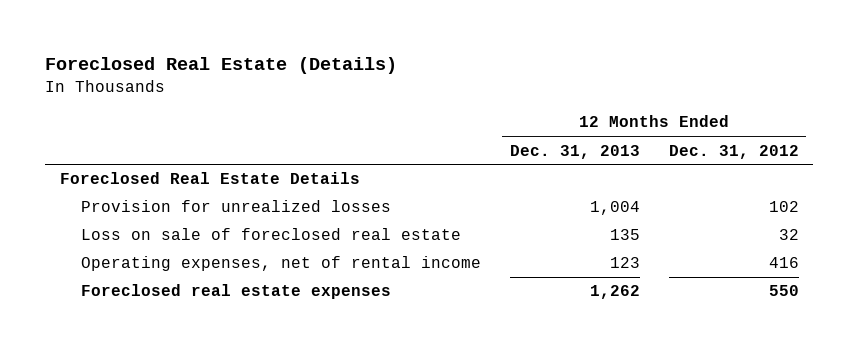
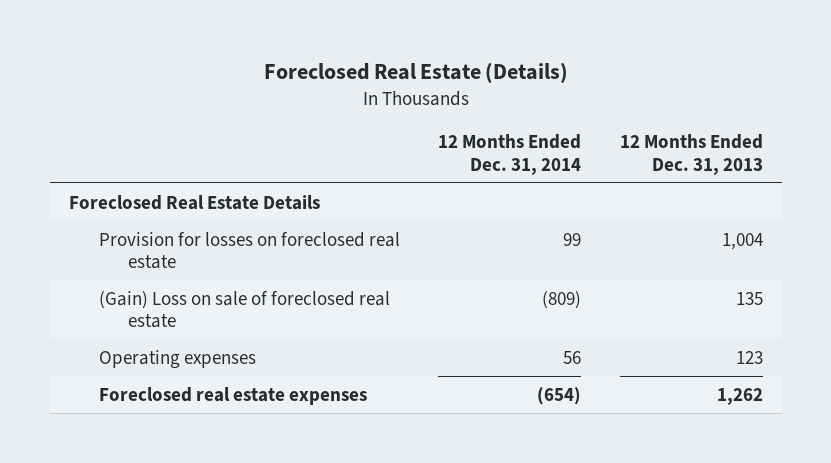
- | 12 Months Ended Dec. 31, 2013 | 12 Months Ended Dec. 31, 2012
+ | 12 Months Ended Dec. 31, 2014 | 12 Months Ended Dec. 31, 2013
- Provision for unrealized losses | 1,004 | 102
- Loss on sale of foreclosed real estate | 135 | 32
- Operating expenses, net of rental income | 123 | 416
+ Provision for losses on foreclosed real estate | 99 | 1,004
+ (Gain) Loss on sale of foreclosed real estate | (809) | 135
+ Operating expenses | 56 | 123

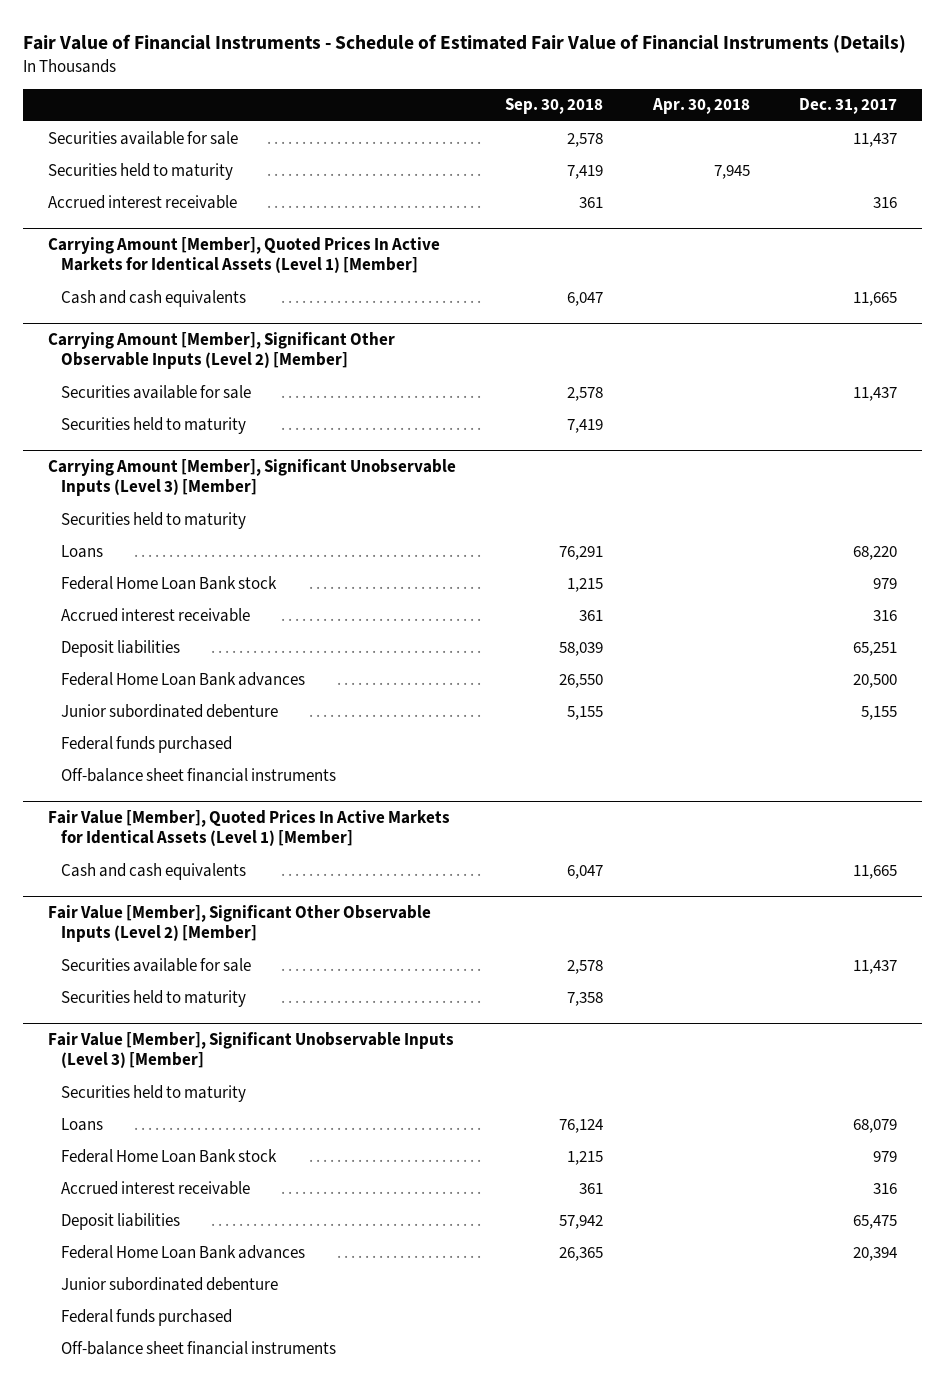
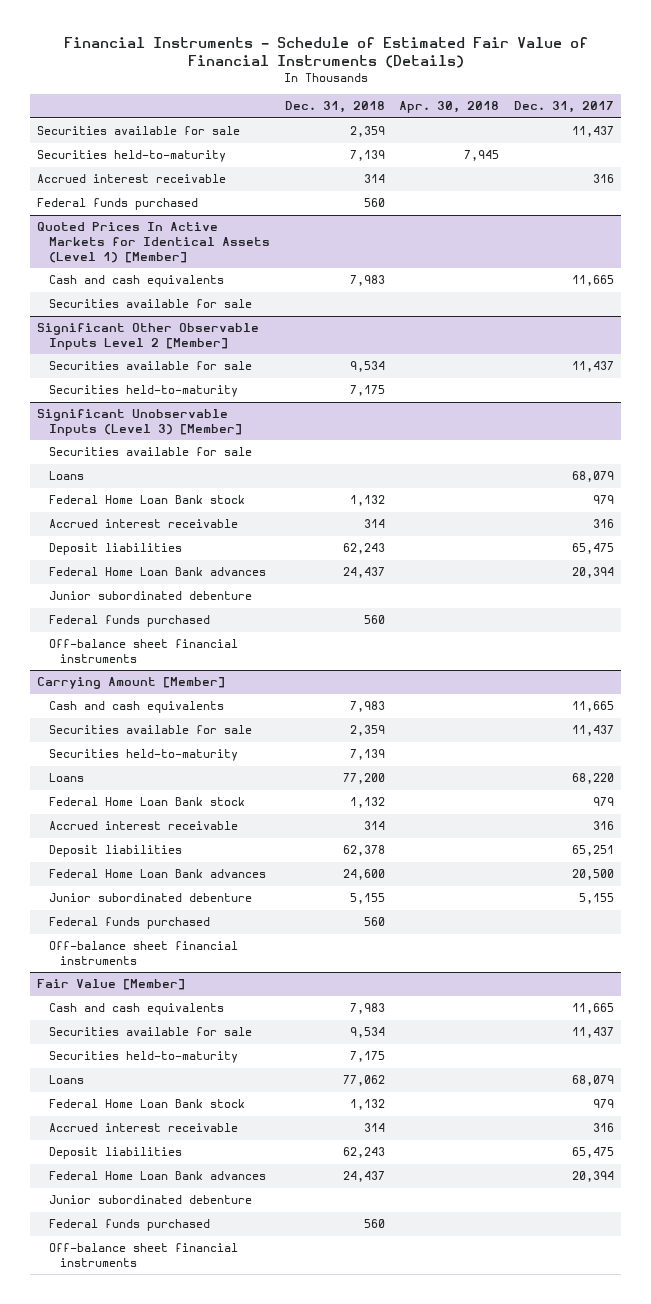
- Fair Value of Financial Instruments - Schedule of Estimated Fair Value of Financial Instruments (Details)
+ Financial Instruments - Schedule of Estimated Fair Value of Financial Instruments (Details)
- | Sep. 30, 2018 | Apr. 30, 2018 | Dec. 31, 2017
+ | Dec. 31, 2018 | Apr. 30, 2018 | Dec. 31, 2017
- Securities held to maturity | 7,419 | 7,945 |
+ Securities held-to-maturity | 7,139 | 7,945 |
- Carrying Amount [Member], Quoted Prices In Active Markets for Identical Assets (Level 1) [Member]
+ Federal funds purchased | 560 | |
+ Quoted Prices In Active Markets for Identical Assets (Level 1) [Member]
- Carrying Amount [Member], Significant Other Observable Inputs (Level 2) [Member]
+ Securities available for sale
+ Significant Other Observable Inputs Level 2 [Member]
- Securities held to maturity | 7,419 | |
- Carrying Amount [Member], Significant Unobservable Inputs (Level 3) [Member]
- Securities held to maturity
+ Securities held-to-maturity | 7,175 | |
+ Significant Unobservable Inputs (Level 3) [Member]
+ Securities available for sale
+ Loans | | | 68,079
+ Federal Home Loan Bank stock | 1,132 | | 979
+ Accrued interest receivable | 314 | | 316
+ Deposit liabilities | 62,243 | | 65,475
+ Federal Home Loan Bank advances | 24,437 | | 20,394
+ Junior subordinated debenture
+ Federal funds purchased | 560 | |
+ Off-balance sheet financial instruments
+ Carrying Amount [Member]
+ Cash and cash equivalents | 7,983 | | 11,665
+ Securities available for sale | 2,359 | | 11,437
+ Securities held-to-maturity | 7,139 | |
- Fair Value [Member], Quoted Prices In Active Markets for Identical Assets (Level 1) [Member]
+ Fair Value [Member]
- Fair Value [Member], Significant Other Observable Inputs (Level 2) [Member]
- Securities held to maturity | 7,358 | |
- Fair Value [Member], Significant Unobservable Inputs (Level 3) [Member]
- Securities held to maturity
+ Securities held-to-maturity | 7,175 | |

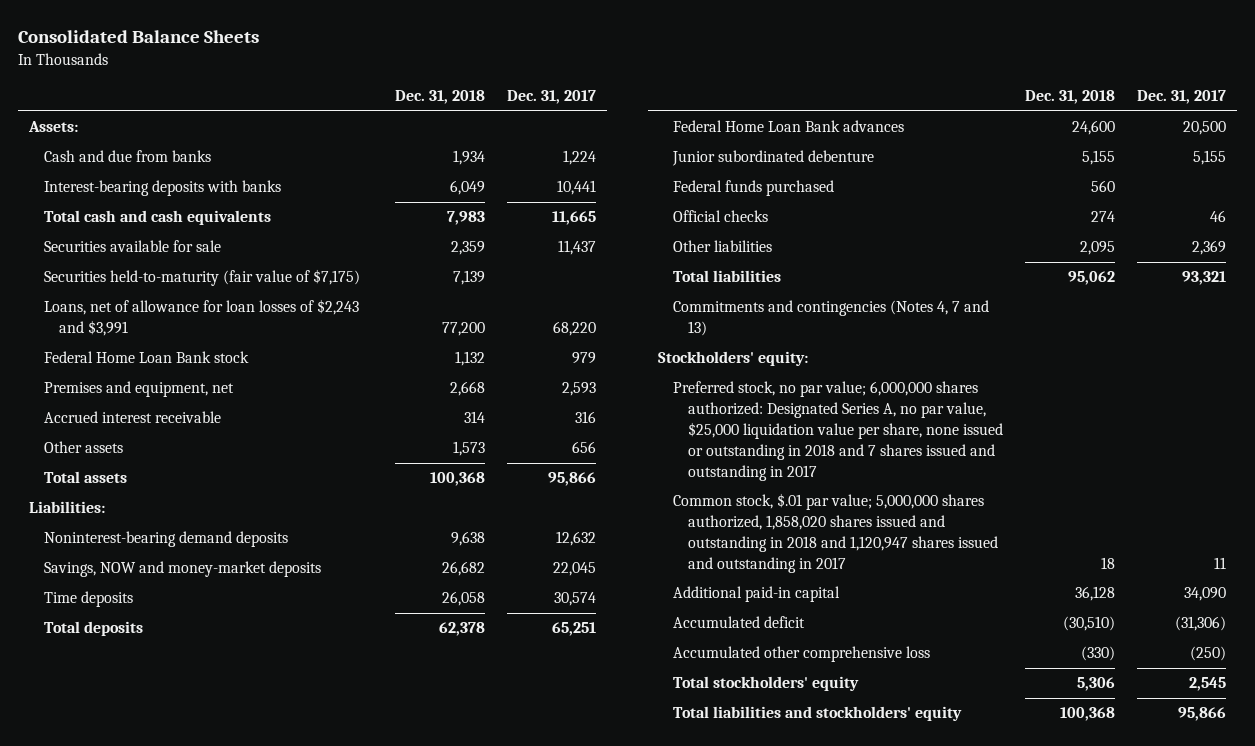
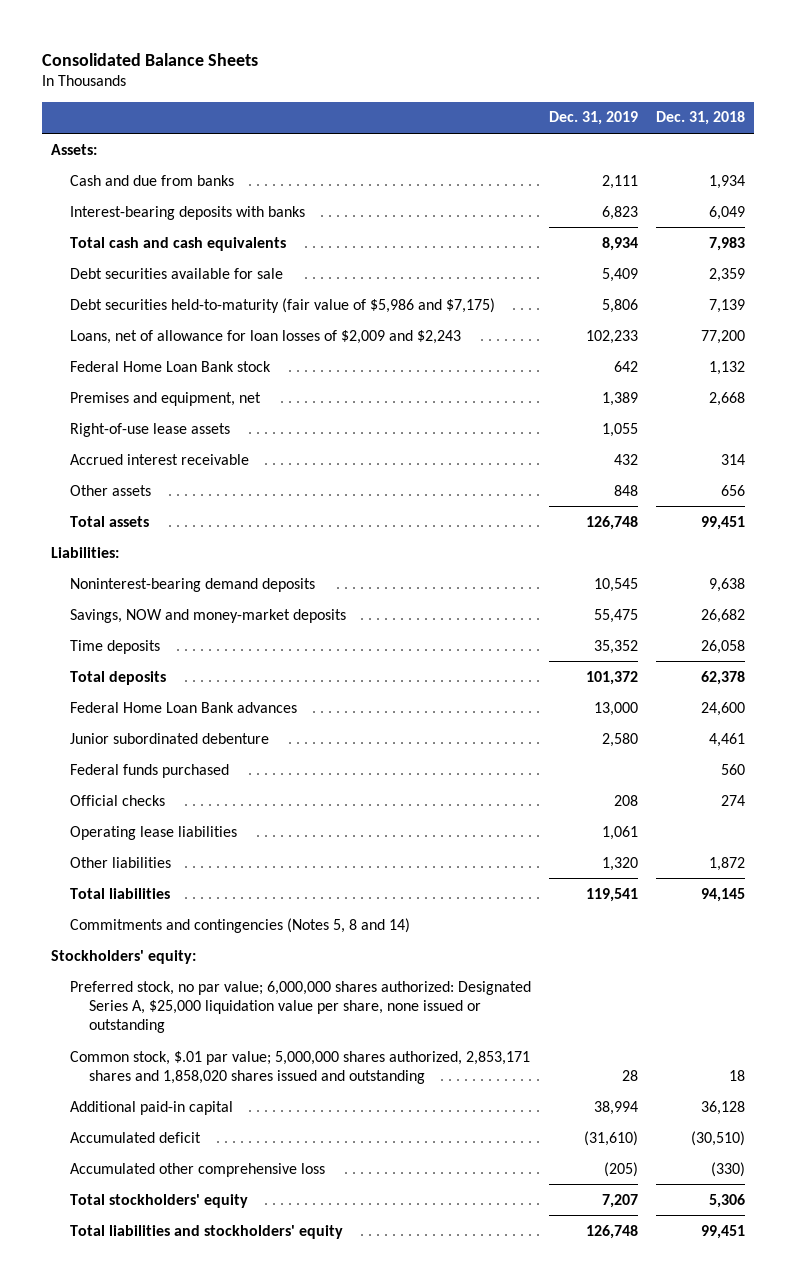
- | Dec. 31, 2018 | Dec. 31, 2017
+ | Dec. 31, 2019 | Dec. 31, 2018
- Securities available for sale | 2,359 | 11,437
- Securities held-to-maturity (fair value of $7,175) | 7,139 |
- Loans, net of allowance for loan losses of $2,243 and $3,991 | 77,200 | 68,220
+ Debt securities available for sale | 5,409 | 2,359
+ Debt securities held-to-maturity (fair value of $5,986 and $7,175) | 5,806 | 7,139
+ Loans, net of allowance for loan losses of $2,009 and $2,243 | 102,233 | 77,200
+ Right-of-use lease assets | 1,055 |
- Other assets | 1,573 | 656
- Total assets | 100,368 | 95,866
+ Other assets | 848 | 656
+ Total assets | 126,748 | 99,451
- Junior subordinated debenture | 5,155 | 5,155
+ Junior subordinated debenture | 2,580 | 4,461
- Other liabilities | 2,095 | 2,369
- Total liabilities | 95,062 | 93,321
- Commitments and contingencies (Notes 4, 7 and 13)
+ Operating lease liabilities | 1,061 |
+ Other liabilities | 1,320 | 1,872
+ Total liabilities | 119,541 | 94,145
+ Commitments and contingencies (Notes 5, 8 and 14)
- Preferred stock, no par value; 6,000,000 shares authorized: Designated Series A, no par value, $25,000 liquidation value per share, none issued or outstanding in 2018 and 7 shares issued and outstanding in 2017
- Common stock, $.01 par value; 5,000,000 shares authorized, 1,858,020 shares issued and outstanding in 2018 and 1,120,947 shares issued and outstanding in 2017 | 18 | 11
+ Preferred stock, no par value; 6,000,000 shares authorized: Designated Series A, $25,000 liquidation value per share, none issued or outstanding
+ Common stock, $.01 par value; 5,000,000 shares authorized, 2,853,171 shares and 1,858,020 shares issued and outstanding | 28 | 18
- Total liabilities and stockholders' equity | 100,368 | 95,866
+ Total liabilities and stockholders' equity | 126,748 | 99,451

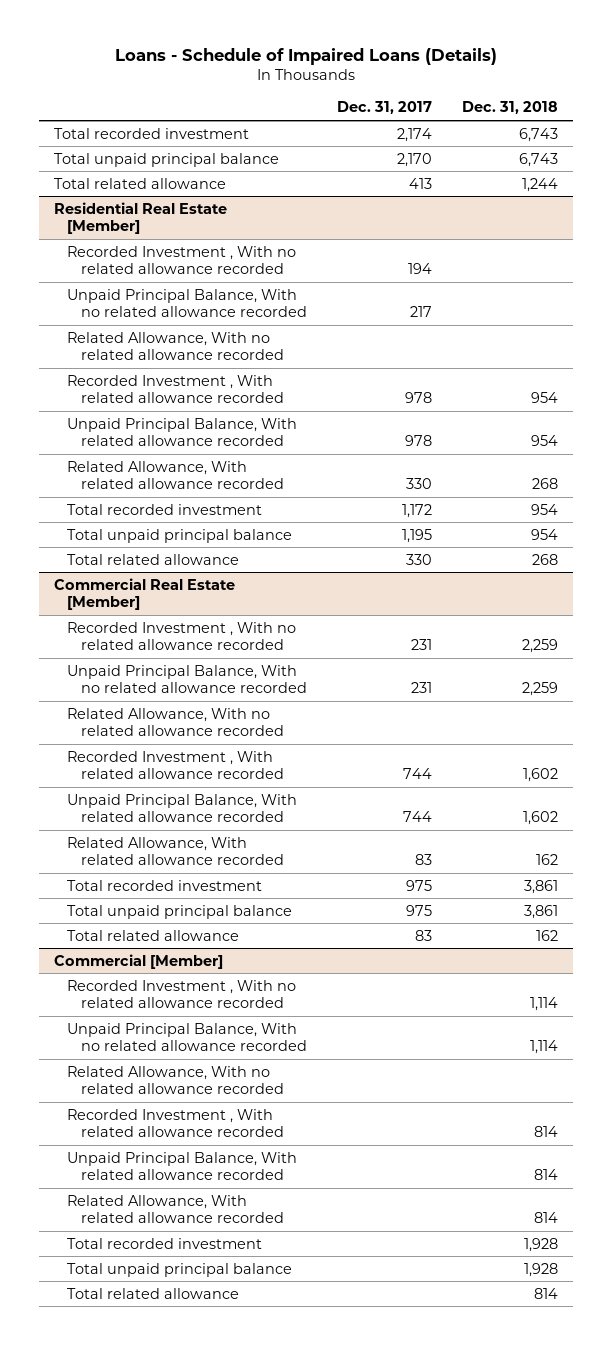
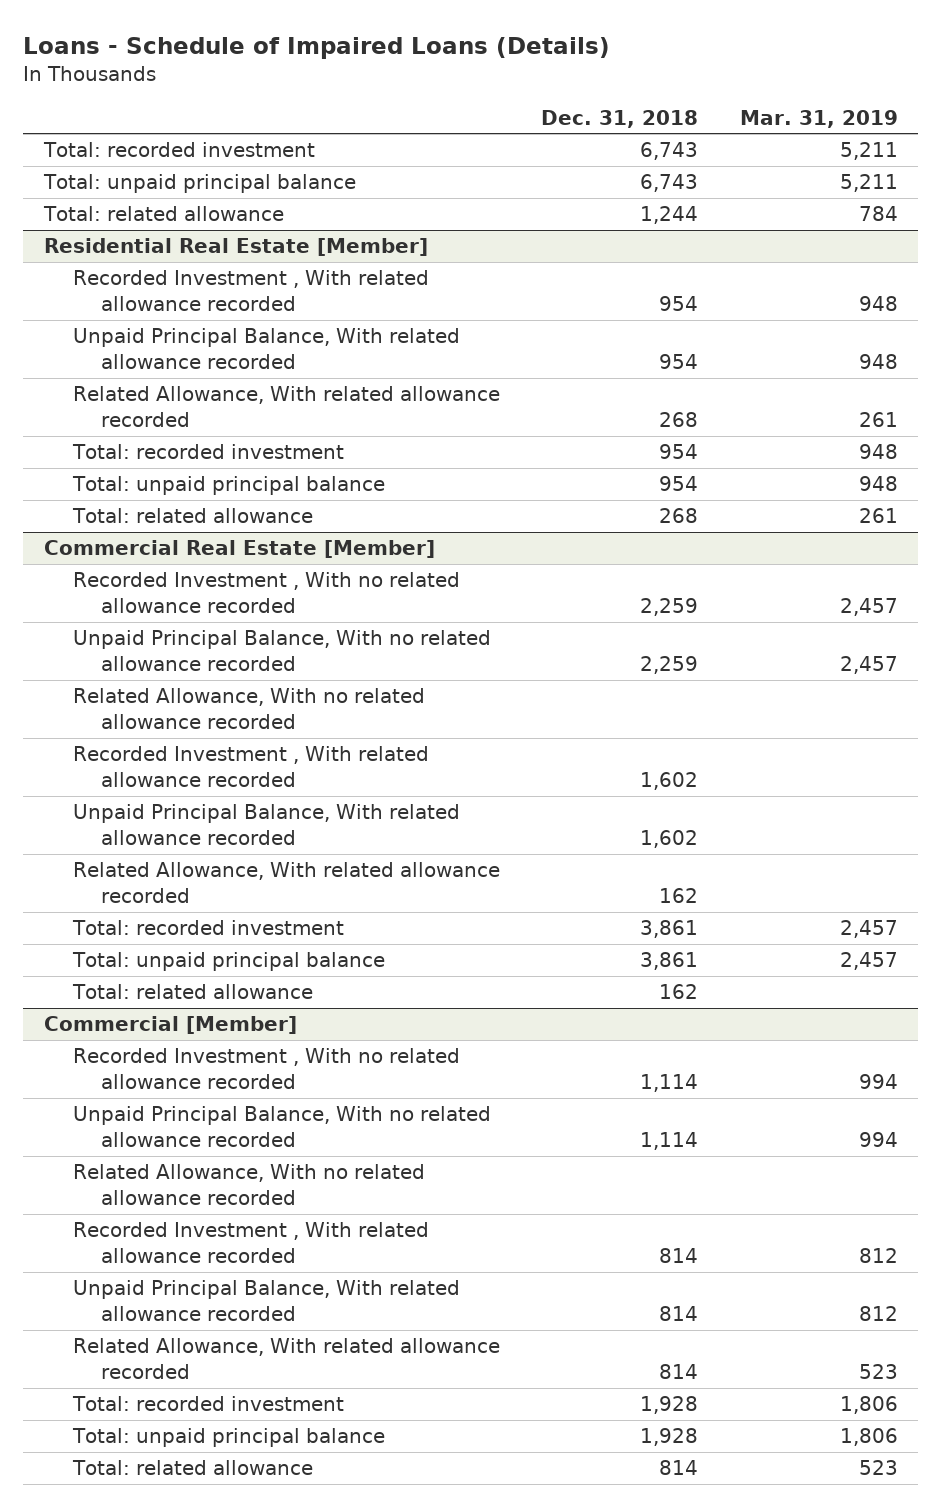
- | Dec. 31, 2017 | Dec. 31, 2018
+ | Dec. 31, 2018 | Mar. 31, 2019
- Total recorded investment | 2,174 | 6,743
- Total unpaid principal balance | 2,170 | 6,743
- Total related allowance | 413 | 1,244
+ Total: recorded investment | 6,743 | 5,211
+ Total: unpaid principal balance | 6,743 | 5,211
+ Total: related allowance | 1,244 | 784
@ Residential Real Estate [Member]
- Recorded Investment , With no related allowance recorded | 194 |
- Unpaid Principal Balance, With no related allowance recorded | 217 |
- Related Allowance, With no related allowance recorded
- Total recorded investment | 1,172 | 954
- Total unpaid principal balance | 1,195 | 954
- Total related allowance | 330 | 268
+ Total: recorded investment | 954 | 948
+ Total: unpaid principal balance | 954 | 948
+ Total: related allowance | 268 | 261
@ Commercial Real Estate [Member]
- Total recorded investment | 975 | 3,861
- Total unpaid principal balance | 975 | 3,861
- Total related allowance | 83 | 162
+ Total: recorded investment | 3,861 | 2,457
+ Total: unpaid principal balance | 3,861 | 2,457
+ Total: related allowance | 162 |
@ Commercial [Member]
- Total recorded investment | | 1,928
- Total unpaid principal balance | | 1,928
- Total related allowance | | 814
+ Total: recorded investment | 1,928 | 1,806
+ Total: unpaid principal balance | 1,928 | 1,806
+ Total: related allowance | 814 | 523

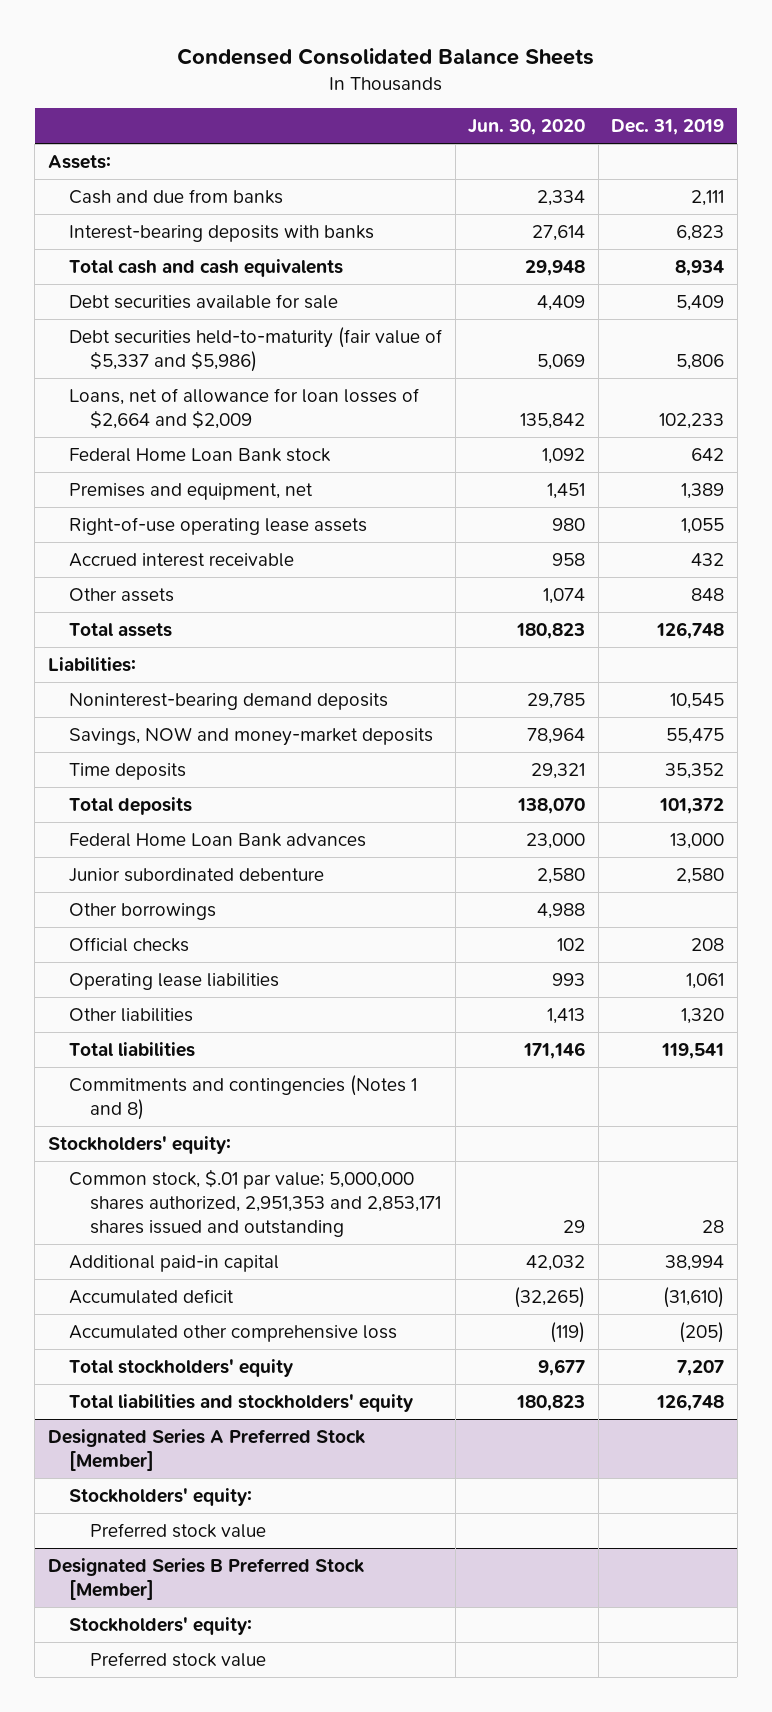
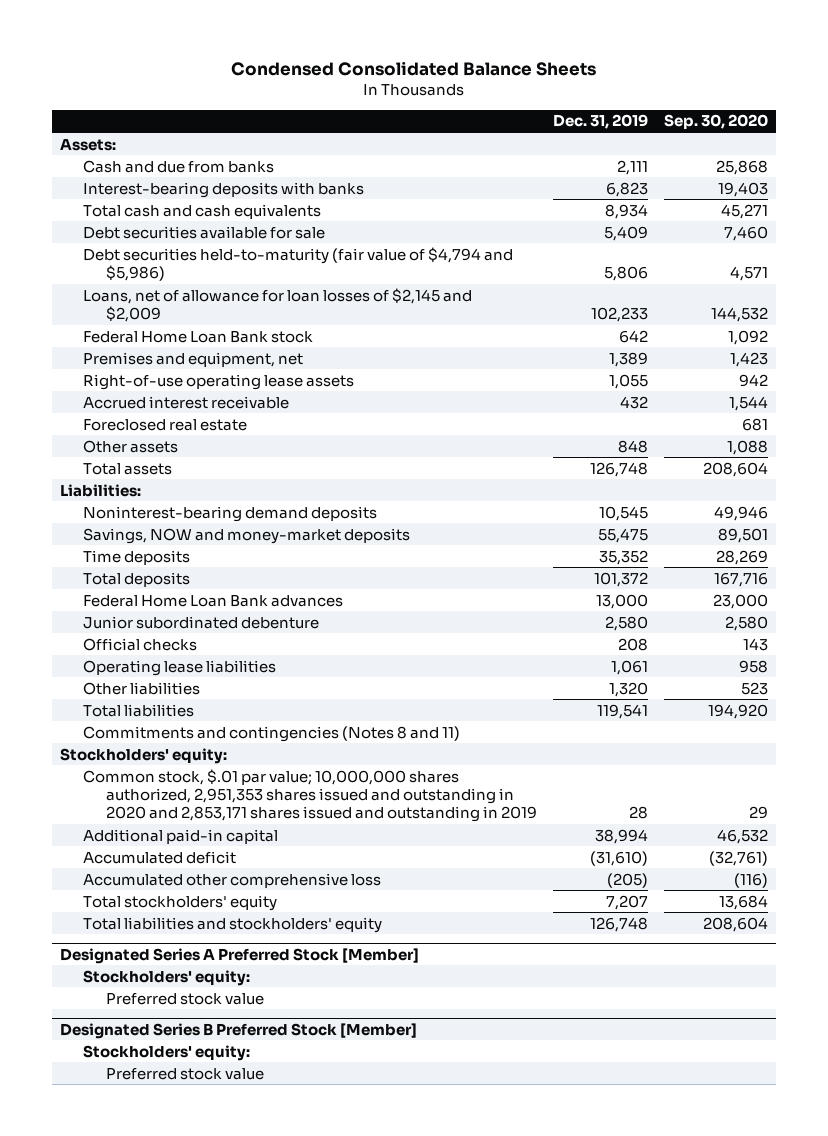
- | Jun. 30, 2020 | Dec. 31, 2019
+ | Dec. 31, 2019 | Sep. 30, 2020
- Debt securities held-to-maturity (fair value of $5,337 and $5,986) | 5,069 | 5,806
- Loans, net of allowance for loan losses of $2,664 and $2,009 | 135,842 | 102,233
+ Debt securities held-to-maturity (fair value of $4,794 and $5,986) | 5,806 | 4,571
+ Loans, net of allowance for loan losses of $2,145 and $2,009 | 102,233 | 144,532
+ Foreclosed real estate | | 681
- Other borrowings | 4,988 |
- Commitments and contingencies (Notes 1 and 8)
+ Commitments and contingencies (Notes 8 and 11)
- Common stock, $.01 par value; 5,000,000 shares authorized, 2,951,353 and 2,853,171 shares issued and outstanding | 29 | 28
+ Common stock, $.01 par value; 10,000,000 shares authorized, 2,951,353 shares issued and outstanding in 2020 and 2,853,171 shares issued and outstanding in 2019 | 28 | 29

